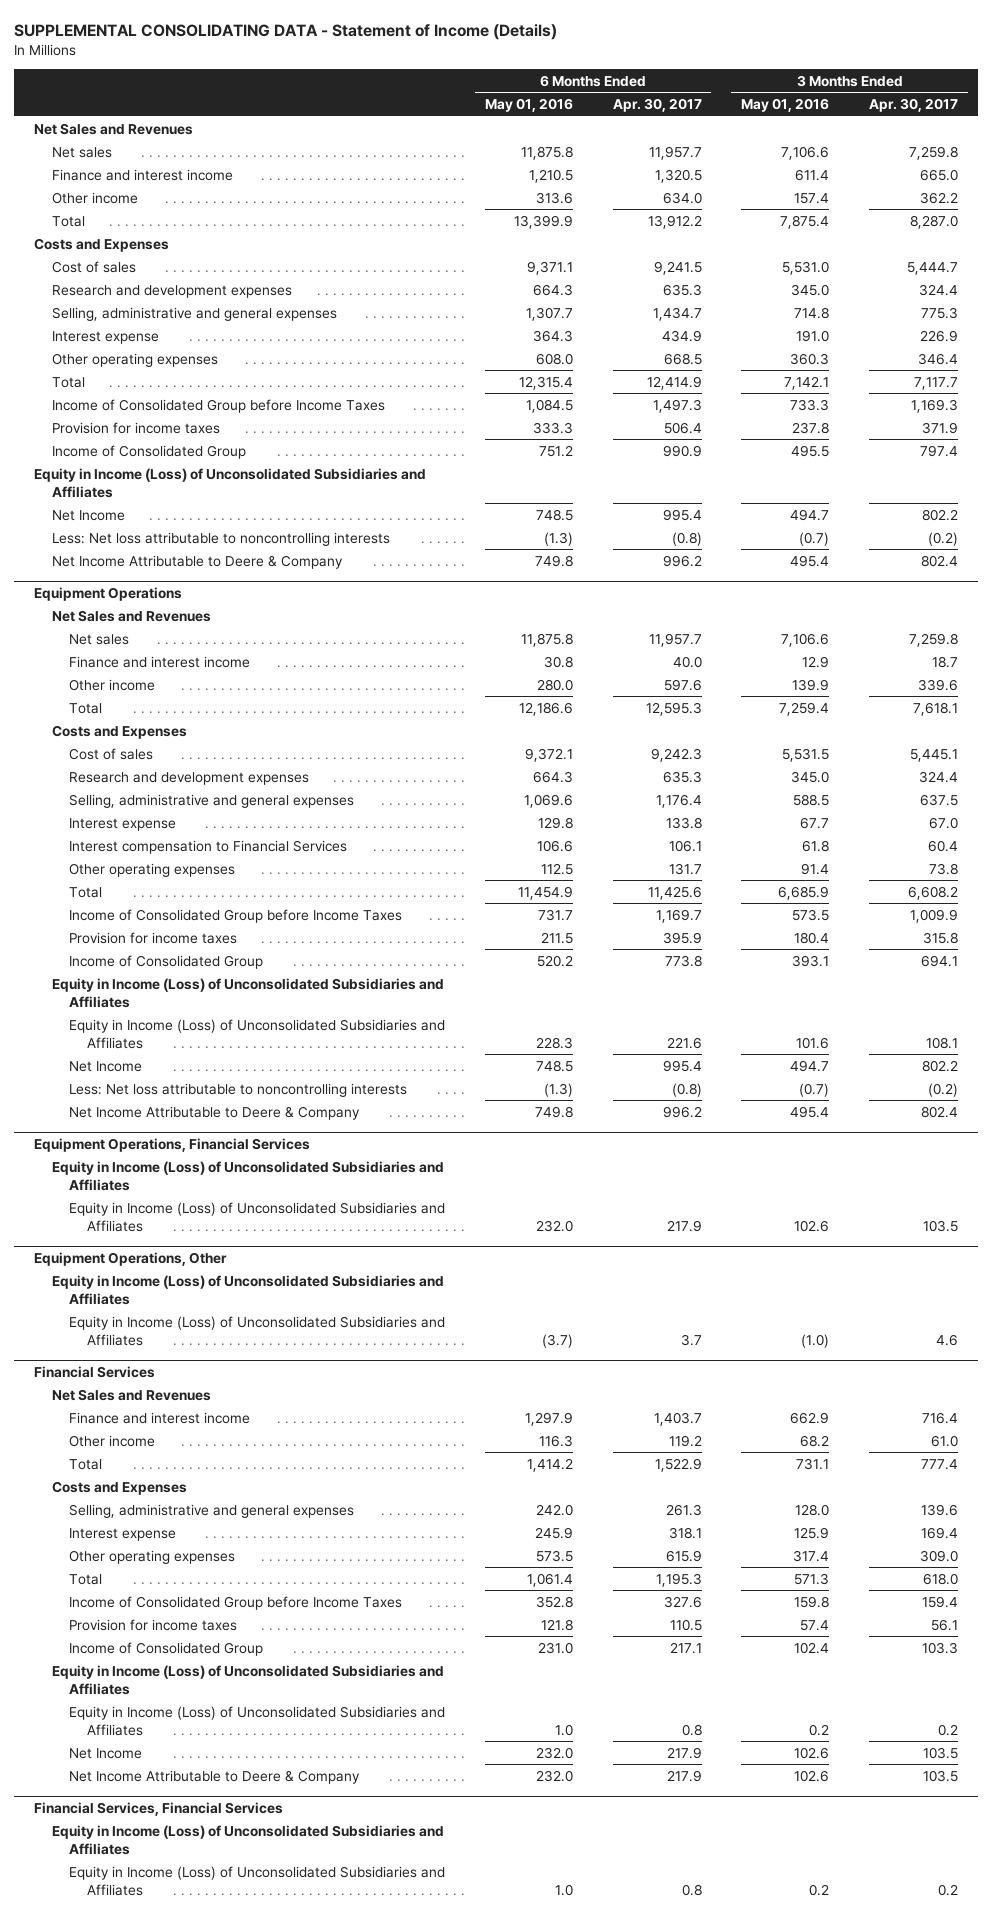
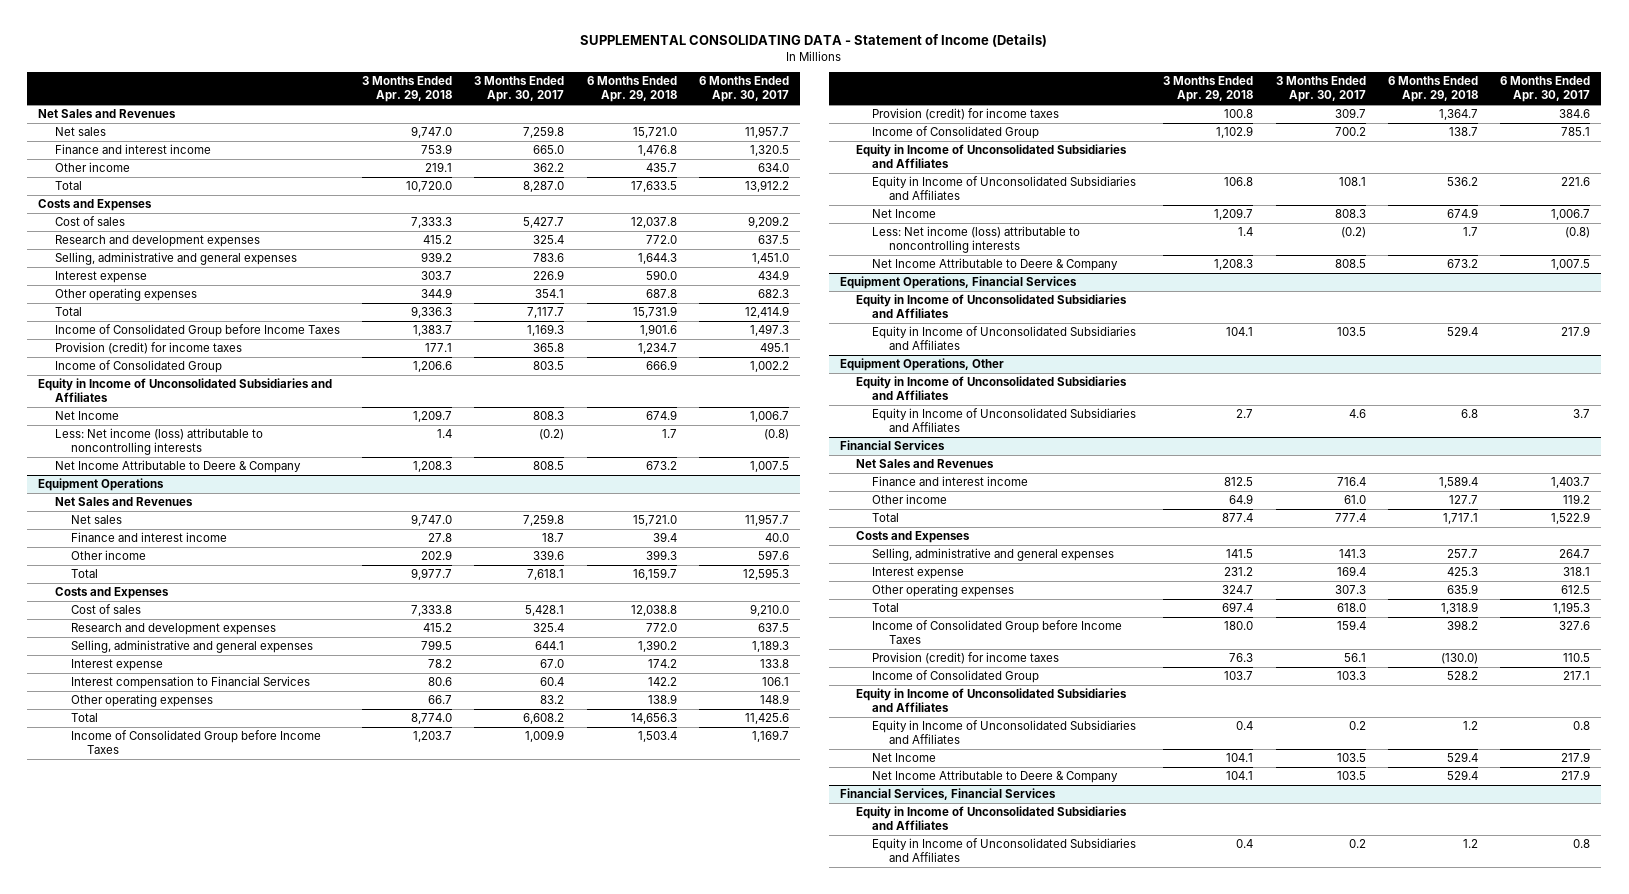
- | 6 Months Ended May 01, 2016 | 6 Months Ended Apr. 30, 2017 | 3 Months Ended May 01, 2016 | 3 Months Ended Apr. 30, 2017
+ | 3 Months Ended Apr. 29, 2018 | 3 Months Ended Apr. 30, 2017 | 6 Months Ended Apr. 29, 2018 | 6 Months Ended Apr. 30, 2017
- Cost of sales | 9,371.1 | 9,241.5 | 5,531.0 | 5,444.7
- Research and development expenses | 664.3 | 635.3 | 345.0 | 324.4
- Selling, administrative and general expenses | 1,307.7 | 1,434.7 | 714.8 | 775.3
+ Cost of sales | 7,333.3 | 5,427.7 | 12,037.8 | 9,209.2
+ Research and development expenses | 415.2 | 325.4 | 772.0 | 637.5
+ Selling, administrative and general expenses | 939.2 | 783.6 | 1,644.3 | 1,451.0
- Other operating expenses | 608.0 | 668.5 | 360.3 | 346.4
+ Other operating expenses | 344.9 | 354.1 | 687.8 | 682.3
- Provision for income taxes | 333.3 | 506.4 | 237.8 | 371.9
- Income of Consolidated Group | 751.2 | 990.9 | 495.5 | 797.4
- Equity in Income (Loss) of Unconsolidated Subsidiaries and Affiliates
- Net Income | 748.5 | 995.4 | 494.7 | 802.2
- Less: Net loss attributable to noncontrolling interests | (1.3) | (0.8) | (0.7) | (0.2)
- Net Income Attributable to Deere & Company | 749.8 | 996.2 | 495.4 | 802.4
+ Provision (credit) for income taxes | 177.1 | 365.8 | 1,234.7 | 495.1
+ Income of Consolidated Group | 1,206.6 | 803.5 | 666.9 | 1,002.2
+ Equity in Income of Unconsolidated Subsidiaries and Affiliates
+ Net Income | 1,209.7 | 808.3 | 674.9 | 1,006.7
+ Less: Net income (loss) attributable to noncontrolling interests | 1.4 | (0.2) | 1.7 | (0.8)
+ Net Income Attributable to Deere & Company | 1,208.3 | 808.5 | 673.2 | 1,007.5
@ Equipment Operations
- Cost of sales | 9,372.1 | 9,242.3 | 5,531.5 | 5,445.1
- Research and development expenses | 664.3 | 635.3 | 345.0 | 324.4
- Selling, administrative and general expenses | 1,069.6 | 1,176.4 | 588.5 | 637.5
+ Cost of sales | 7,333.8 | 5,428.1 | 12,038.8 | 9,210.0
+ Research and development expenses | 415.2 | 325.4 | 772.0 | 637.5
+ Selling, administrative and general expenses | 799.5 | 644.1 | 1,390.2 | 1,189.3
- Other operating expenses | 112.5 | 131.7 | 91.4 | 73.8
+ Other operating expenses | 66.7 | 83.2 | 138.9 | 148.9
- Provision for income taxes | 211.5 | 395.9 | 180.4 | 315.8
- Income of Consolidated Group | 520.2 | 773.8 | 393.1 | 694.1
- Equity in Income (Loss) of Unconsolidated Subsidiaries and Affiliates
- Equity in Income (Loss) of Unconsolidated Subsidiaries and Affiliates | 228.3 | 221.6 | 101.6 | 108.1
- Net Income | 748.5 | 995.4 | 494.7 | 802.2
- Less: Net loss attributable to noncontrolling interests | (1.3) | (0.8) | (0.7) | (0.2)
- Net Income Attributable to Deere & Company | 749.8 | 996.2 | 495.4 | 802.4
+ Provision (credit) for income taxes | 100.8 | 309.7 | 1,364.7 | 384.6
+ Income of Consolidated Group | 1,102.9 | 700.2 | 138.7 | 785.1
+ Equity in Income of Unconsolidated Subsidiaries and Affiliates
+ Equity in Income of Unconsolidated Subsidiaries and Affiliates | 106.8 | 108.1 | 536.2 | 221.6
+ Net Income | 1,209.7 | 808.3 | 674.9 | 1,006.7
+ Less: Net income (loss) attributable to noncontrolling interests | 1.4 | (0.2) | 1.7 | (0.8)
+ Net Income Attributable to Deere & Company | 1,208.3 | 808.5 | 673.2 | 1,007.5
@ Equipment Operations, Financial Services
- Equity in Income (Loss) of Unconsolidated Subsidiaries and Affiliates
- Equity in Income (Loss) of Unconsolidated Subsidiaries and Affiliates | 232.0 | 217.9 | 102.6 | 103.5
+ Equity in Income of Unconsolidated Subsidiaries and Affiliates
+ Equity in Income of Unconsolidated Subsidiaries and Affiliates | 104.1 | 103.5 | 529.4 | 217.9
@ Equipment Operations, Other
- Equity in Income (Loss) of Unconsolidated Subsidiaries and Affiliates
- Equity in Income (Loss) of Unconsolidated Subsidiaries and Affiliates | (3.7) | 3.7 | (1.0) | 4.6
+ Equity in Income of Unconsolidated Subsidiaries and Affiliates
+ Equity in Income of Unconsolidated Subsidiaries and Affiliates | 2.7 | 4.6 | 6.8 | 3.7
@ Financial Services
- Selling, administrative and general expenses | 242.0 | 261.3 | 128.0 | 139.6
+ Selling, administrative and general expenses | 141.5 | 141.3 | 257.7 | 264.7
- Other operating expenses | 573.5 | 615.9 | 317.4 | 309.0
+ Other operating expenses | 324.7 | 307.3 | 635.9 | 612.5
- Provision for income taxes | 121.8 | 110.5 | 57.4 | 56.1
+ Provision (credit) for income taxes | 76.3 | 56.1 | (130.0) | 110.5
- Equity in Income (Loss) of Unconsolidated Subsidiaries and Affiliates
- Equity in Income (Loss) of Unconsolidated Subsidiaries and Affiliates | 1.0 | 0.8 | 0.2 | 0.2
+ Equity in Income of Unconsolidated Subsidiaries and Affiliates
+ Equity in Income of Unconsolidated Subsidiaries and Affiliates | 0.4 | 0.2 | 1.2 | 0.8
@ Financial Services, Financial Services
- Equity in Income (Loss) of Unconsolidated Subsidiaries and Affiliates
- Equity in Income (Loss) of Unconsolidated Subsidiaries and Affiliates | 1.0 | 0.8 | 0.2 | 0.2
+ Equity in Income of Unconsolidated Subsidiaries and Affiliates
+ Equity in Income of Unconsolidated Subsidiaries and Affiliates | 0.4 | 0.2 | 1.2 | 0.8

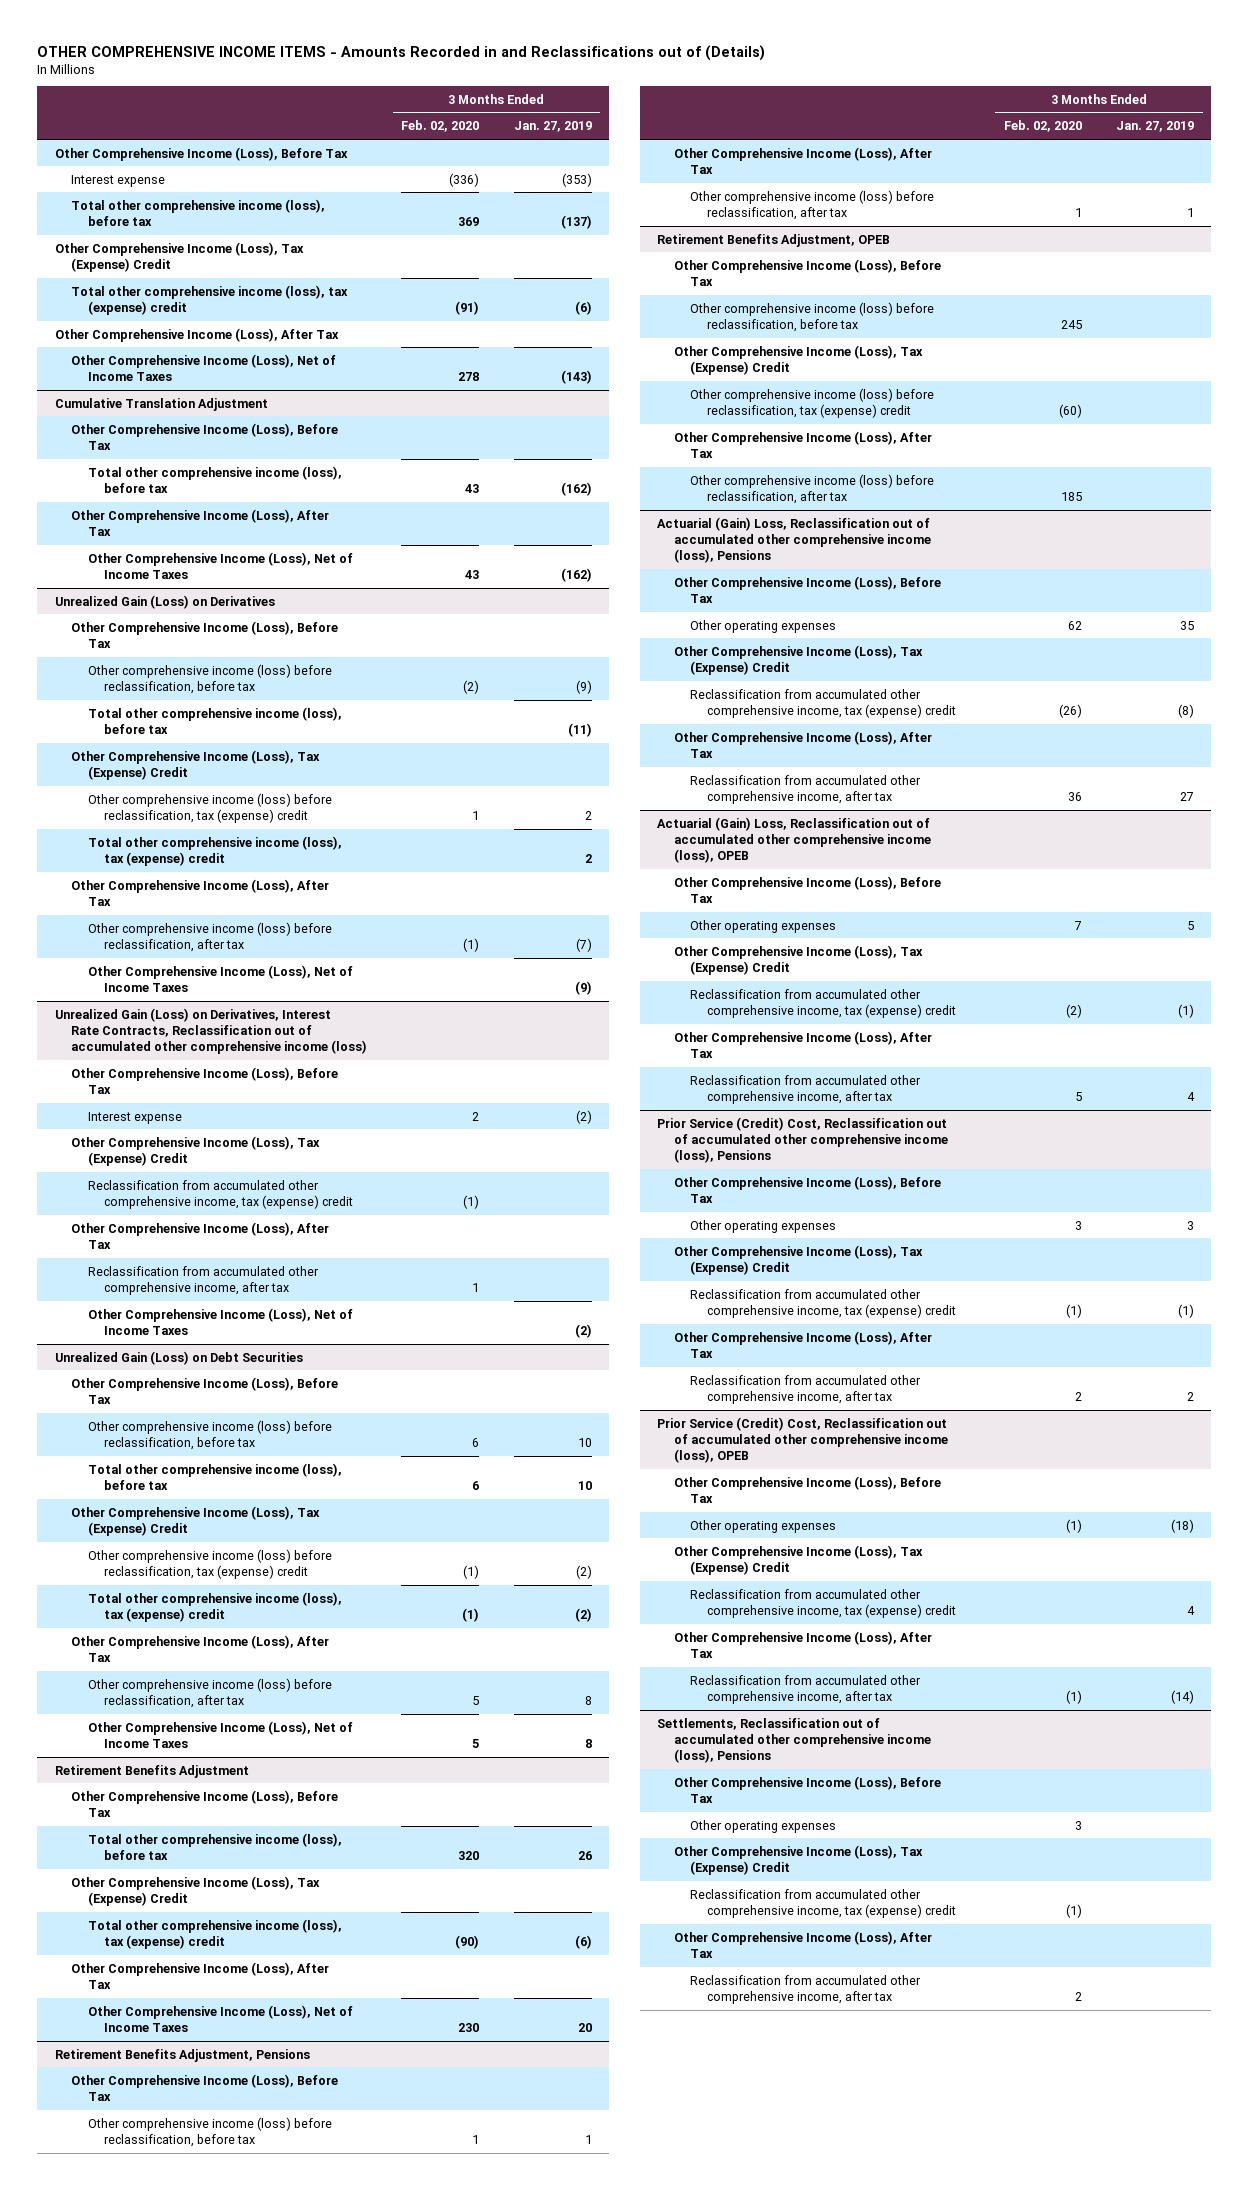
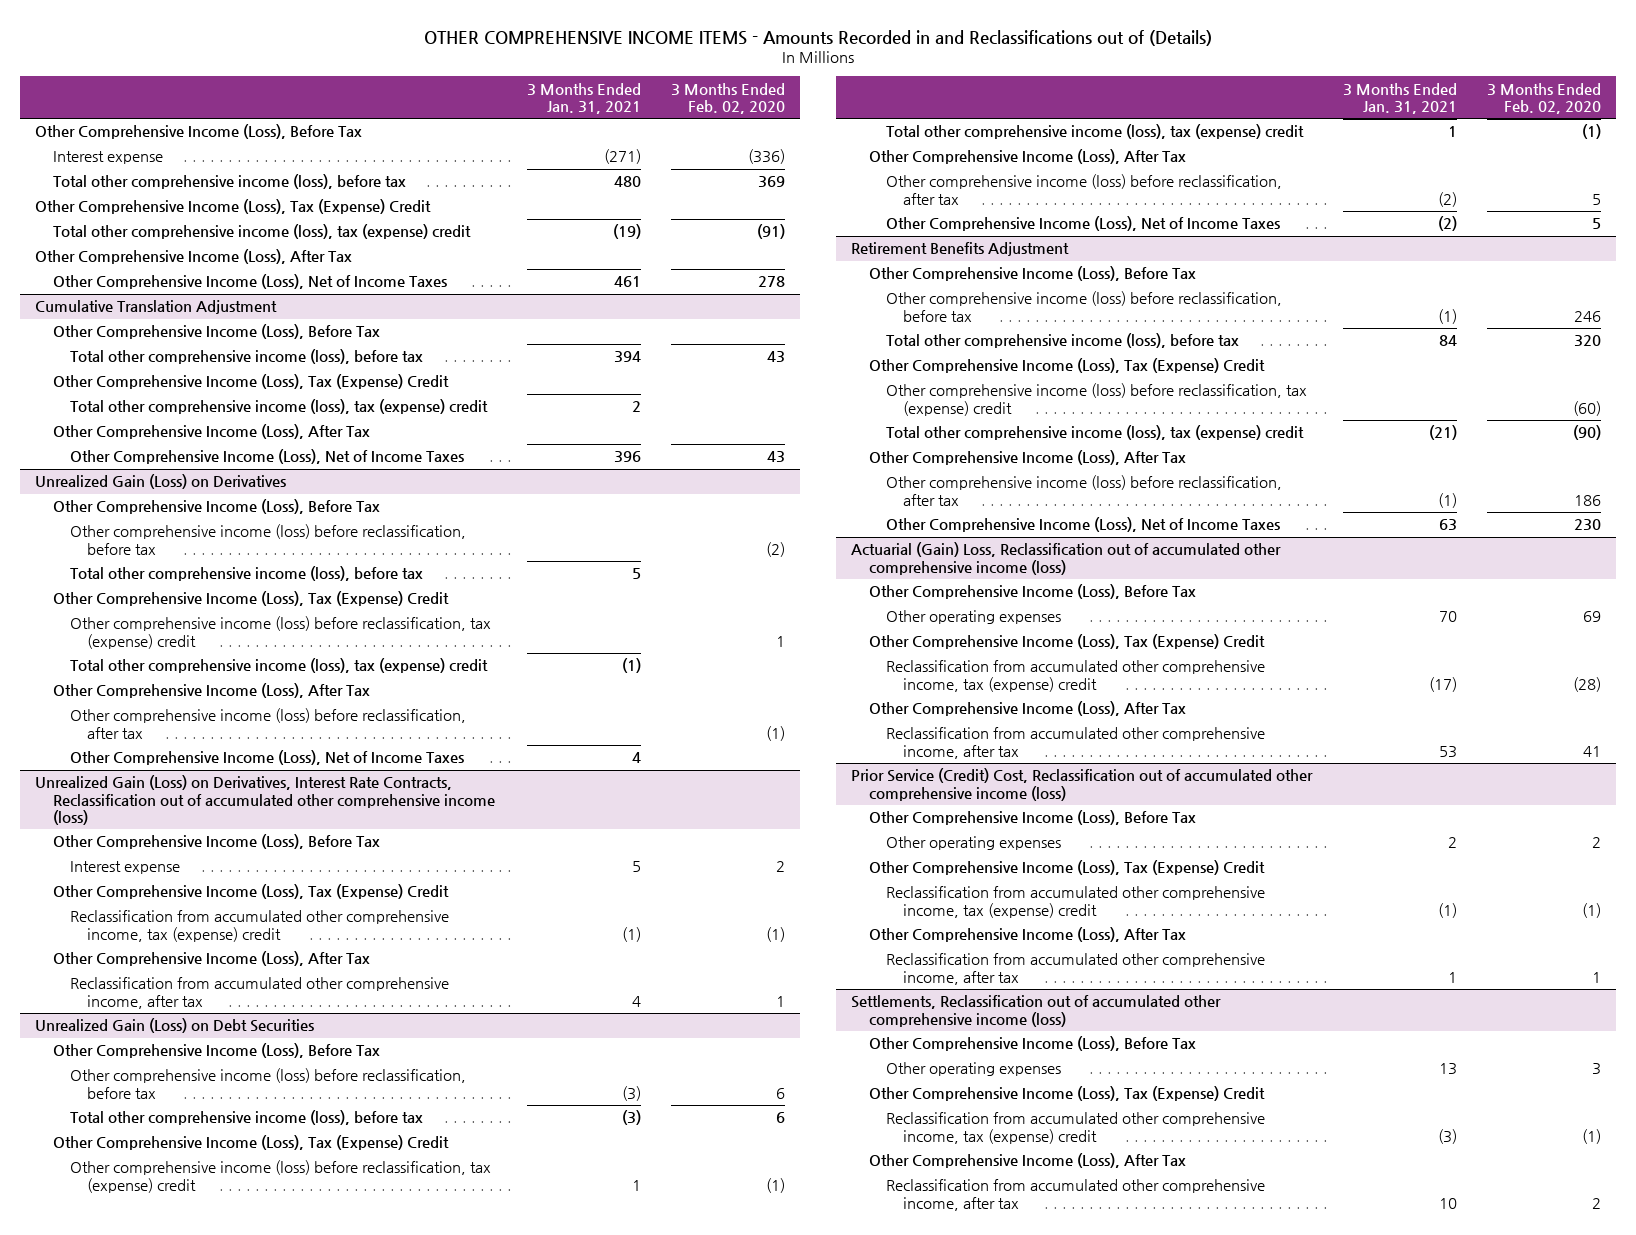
- | 3 Months Ended Feb. 02, 2020 | 3 Months Ended Jan. 27, 2019
+ | 3 Months Ended Jan. 31, 2021 | 3 Months Ended Feb. 02, 2020
@ Cumulative Translation Adjustment
+ Other Comprehensive Income (Loss), Tax (Expense) Credit
+ Total other comprehensive income (loss), tax (expense) credit | 2 |
@ Unrealized Gain (Loss) on Derivatives, Interest Rate Contracts, Reclassification out of accumulated other comprehensive income (loss)
- Other Comprehensive Income (Loss), Net of Income Taxes | | (2)
@ Retirement Benefits Adjustment
+ Other comprehensive income (loss) before reclassification, before tax | (1) | 246
+ Other comprehensive income (loss) before reclassification, tax (expense) credit | | (60)
+ Other comprehensive income (loss) before reclassification, after tax | (1) | 186
- Retirement Benefits Adjustment, Pensions
- Other Comprehensive Income (Loss), Before Tax
- Other comprehensive income (loss) before reclassification, before tax | 1 | 1
- Other Comprehensive Income (Loss), After Tax
- Other comprehensive income (loss) before reclassification, after tax | 1 | 1
- Retirement Benefits Adjustment, OPEB
- Other Comprehensive Income (Loss), Before Tax
- Other comprehensive income (loss) before reclassification, before tax | 245 |
- Other Comprehensive Income (Loss), Tax (Expense) Credit
- Other comprehensive income (loss) before reclassification, tax (expense) credit | (60) |
- Other Comprehensive Income (Loss), After Tax
- Other comprehensive income (loss) before reclassification, after tax | 185 |
- Actuarial (Gain) Loss, Reclassification out of accumulated other comprehensive income (loss), Pensions
- Other Comprehensive Income (Loss), Before Tax
- Other operating expenses | 62 | 35
- Other Comprehensive Income (Loss), Tax (Expense) Credit
- Reclassification from accumulated other comprehensive income, tax (expense) credit | (26) | (8)
- Other Comprehensive Income (Loss), After Tax
- Reclassification from accumulated other comprehensive income, after tax | 36 | 27
- Actuarial (Gain) Loss, Reclassification out of accumulated other comprehensive income (loss), OPEB
+ Actuarial (Gain) Loss, Reclassification out of accumulated other comprehensive income (loss)
- Other operating expenses | 7 | 5
+ Other operating expenses | 70 | 69
- Reclassification from accumulated other comprehensive income, tax (expense) credit | (2) | (1)
+ Reclassification from accumulated other comprehensive income, tax (expense) credit | (17) | (28)
- Reclassification from accumulated other comprehensive income, after tax | 5 | 4
- Prior Service (Credit) Cost, Reclassification out of accumulated other comprehensive income (loss), Pensions
+ Reclassification from accumulated other comprehensive income, after tax | 53 | 41
+ Prior Service (Credit) Cost, Reclassification out of accumulated other comprehensive income (loss)
- Other operating expenses | 3 | 3
+ Other operating expenses | 2 | 2
- Reclassification from accumulated other comprehensive income, after tax | 2 | 2
- Prior Service (Credit) Cost, Reclassification out of accumulated other comprehensive income (loss), OPEB
- Other Comprehensive Income (Loss), Before Tax
- Other operating expenses | (1) | (18)
- Other Comprehensive Income (Loss), Tax (Expense) Credit
- Reclassification from accumulated other comprehensive income, tax (expense) credit | | 4
- Other Comprehensive Income (Loss), After Tax
- Reclassification from accumulated other comprehensive income, after tax | (1) | (14)
- Settlements, Reclassification out of accumulated other comprehensive income (loss), Pensions
+ Reclassification from accumulated other comprehensive income, after tax | 1 | 1
+ Settlements, Reclassification out of accumulated other comprehensive income (loss)

